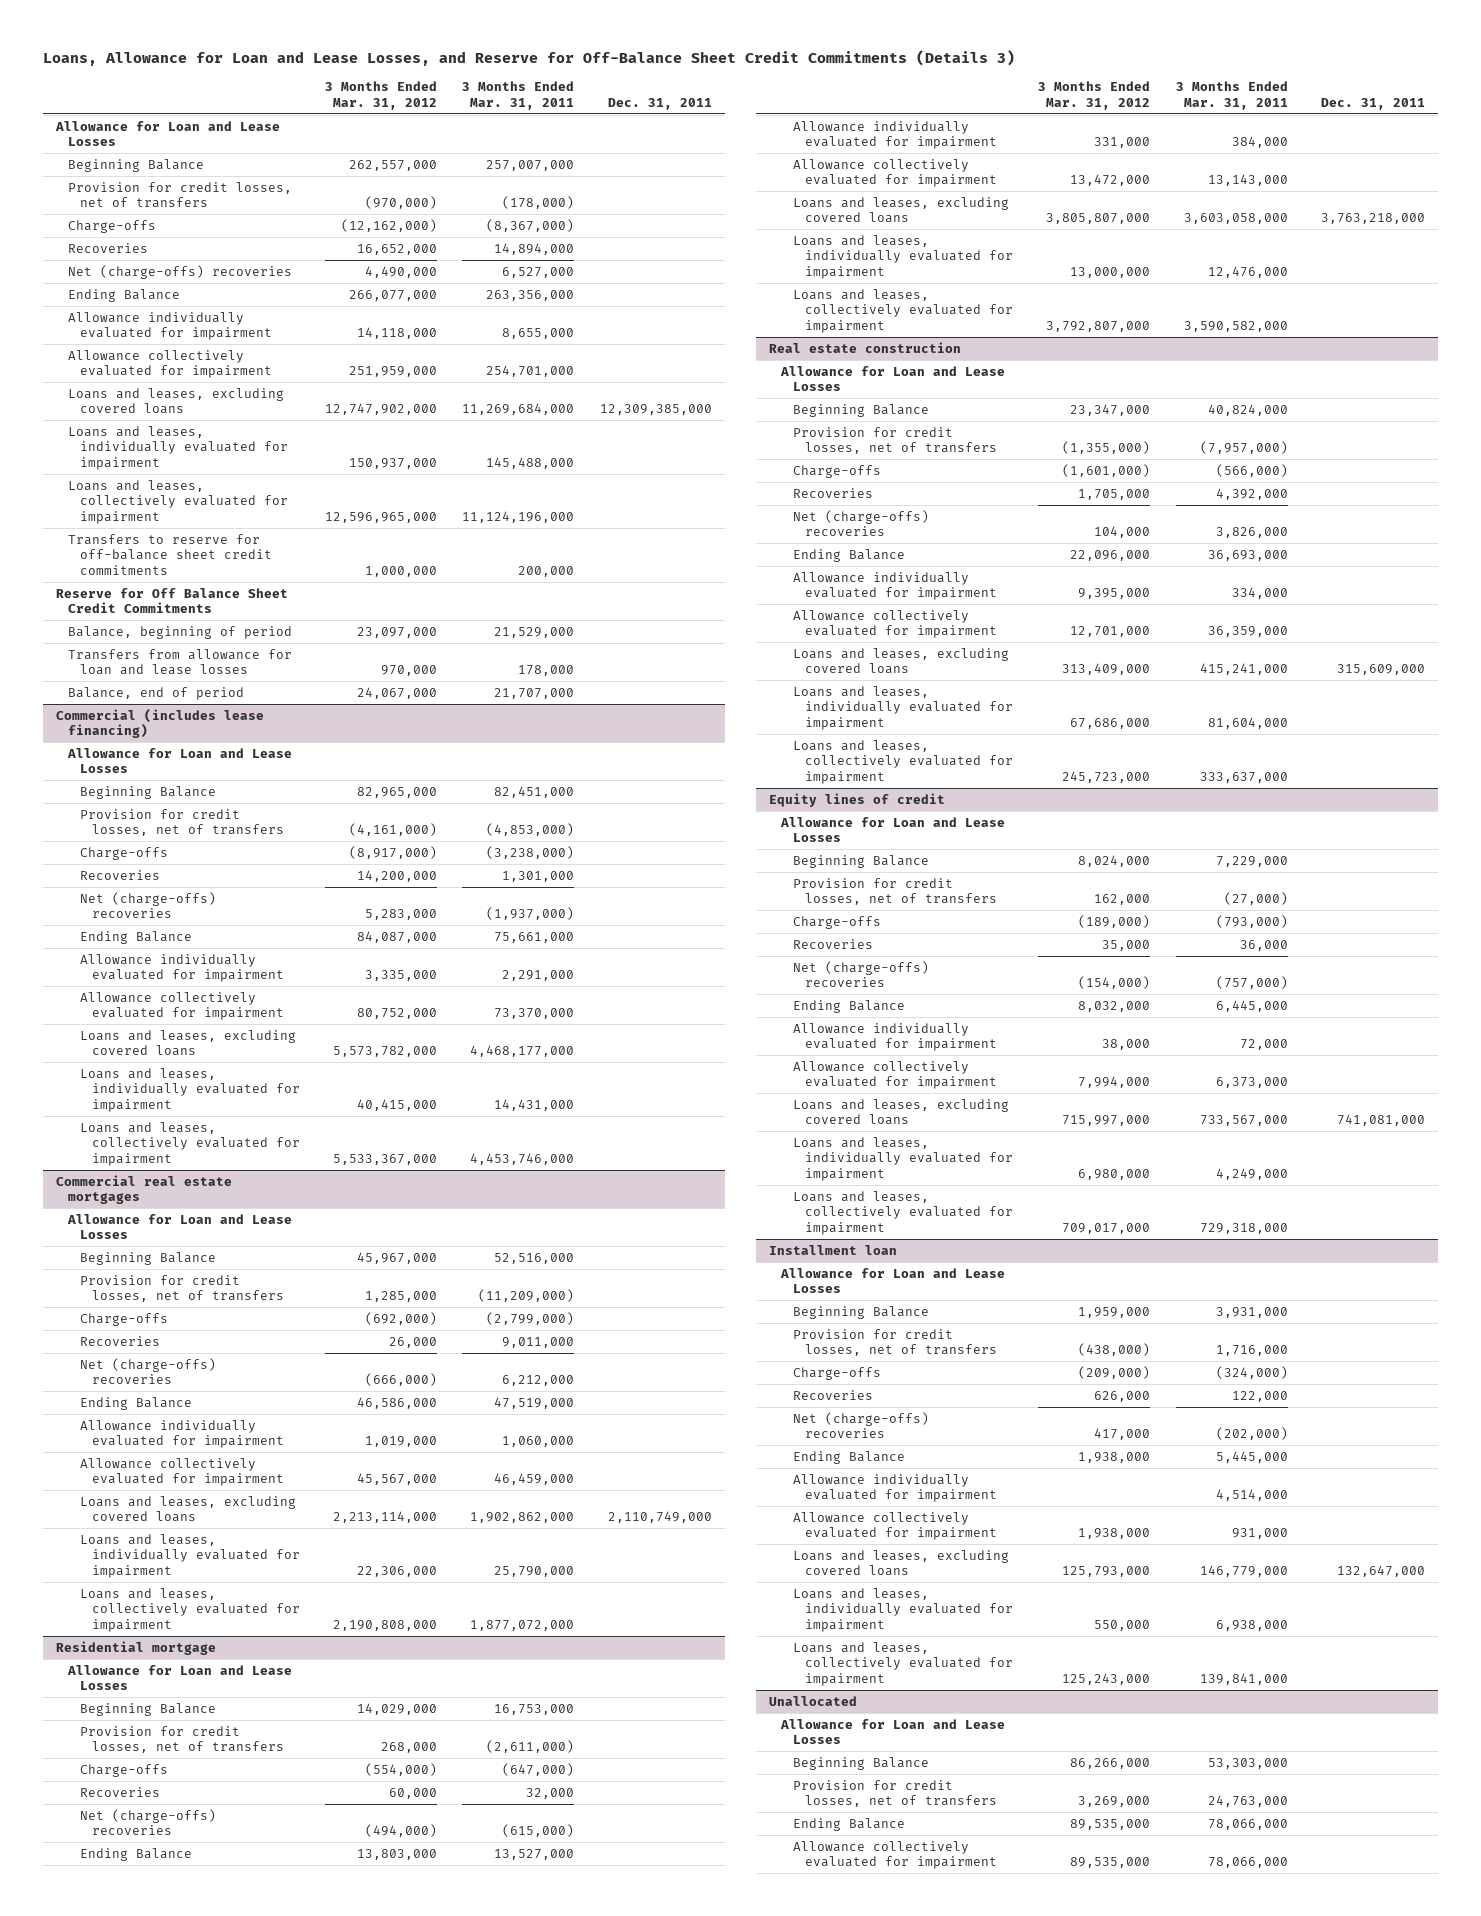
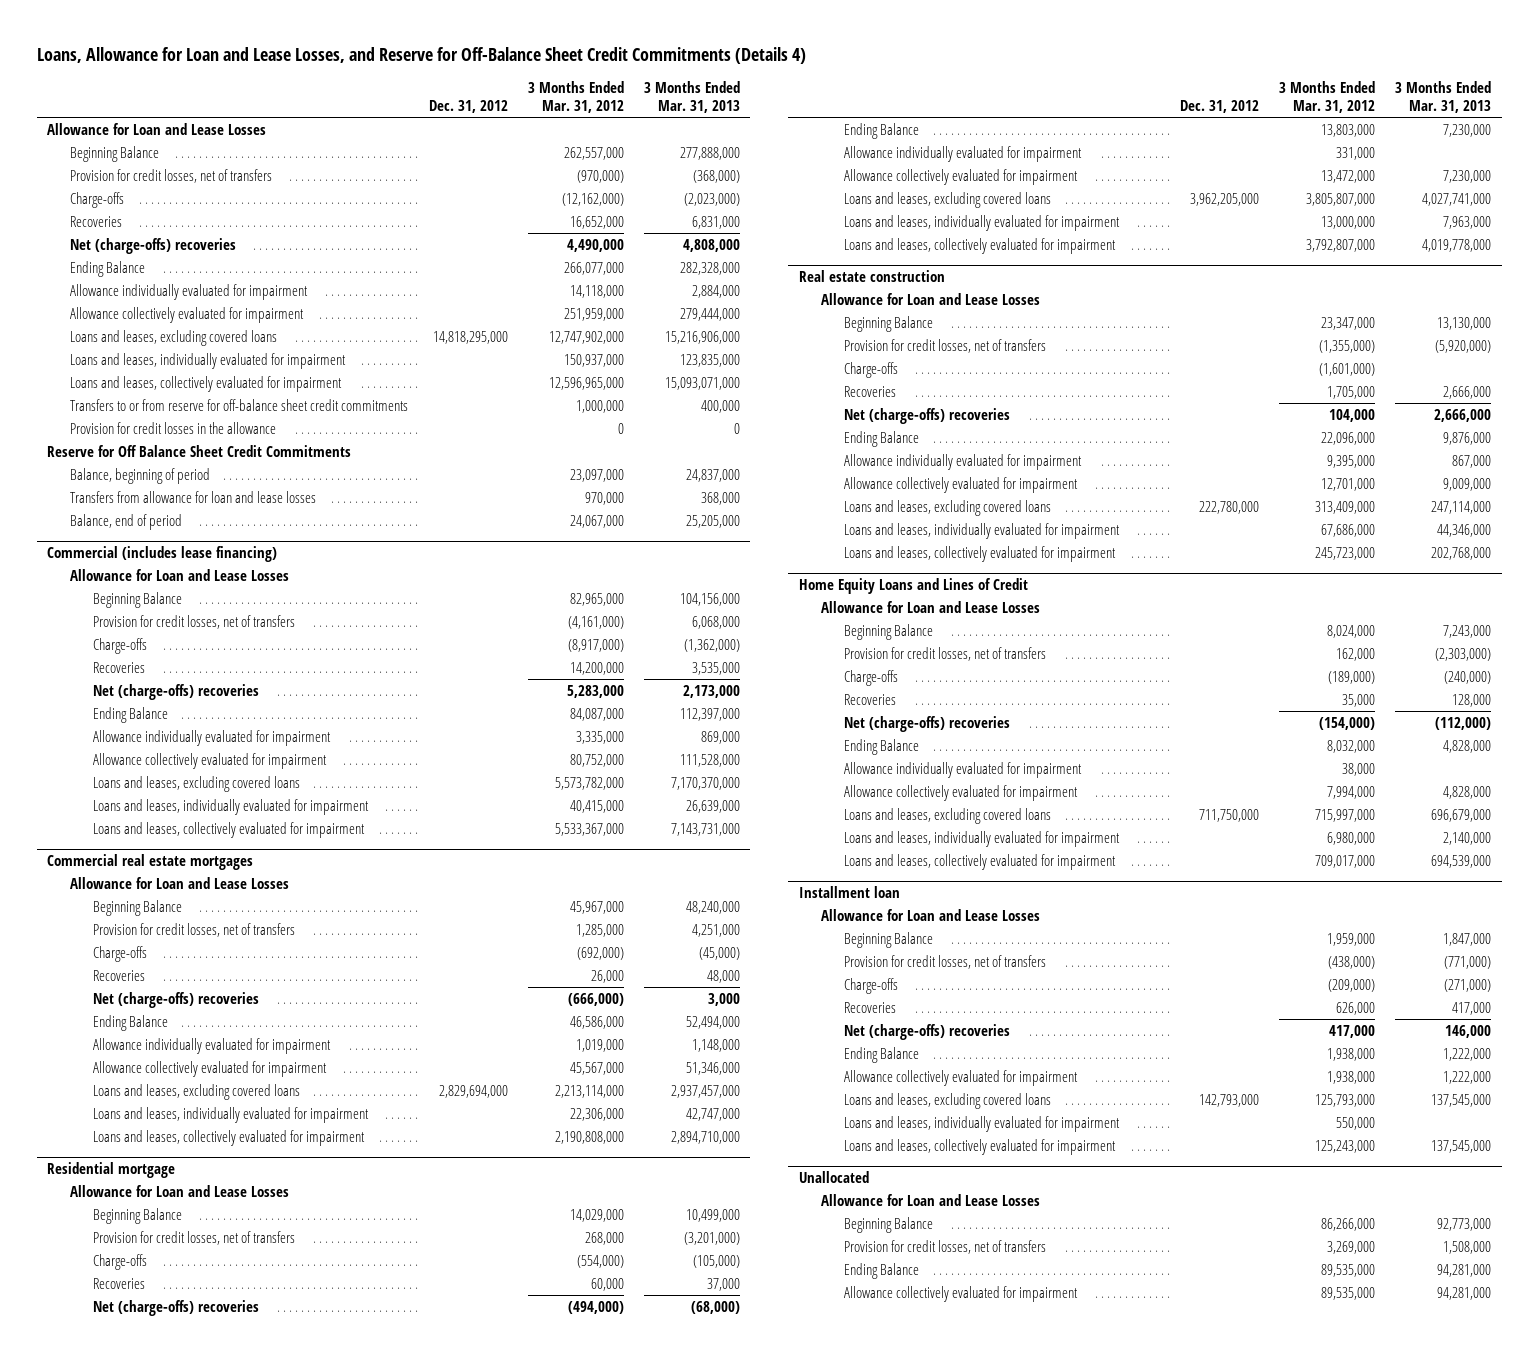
- Loans, Allowance for Loan and Lease Losses, and Reserve for Off-Balance Sheet Credit Commitments (Details 3)
+ Loans, Allowance for Loan and Lease Losses, and Reserve for Off-Balance Sheet Credit Commitments (Details 4)
- | 3 Months Ended Mar. 31, 2012 | 3 Months Ended Mar. 31, 2011 | Dec. 31, 2011
+ | Dec. 31, 2012 | 3 Months Ended Mar. 31, 2012 | 3 Months Ended Mar. 31, 2013
- Transfers to reserve for off-balance sheet credit commitments | 1,000,000 | 200,000 |
+ Transfers to or from reserve for off-balance sheet credit commitments | | 1,000,000 | 400,000
+ Provision for credit losses in the allowance | | 0 | 0
- Equity lines of credit
+ Home Equity Loans and Lines of Credit
@ Installment loan
- Allowance individually evaluated for impairment | | 4,514,000 |

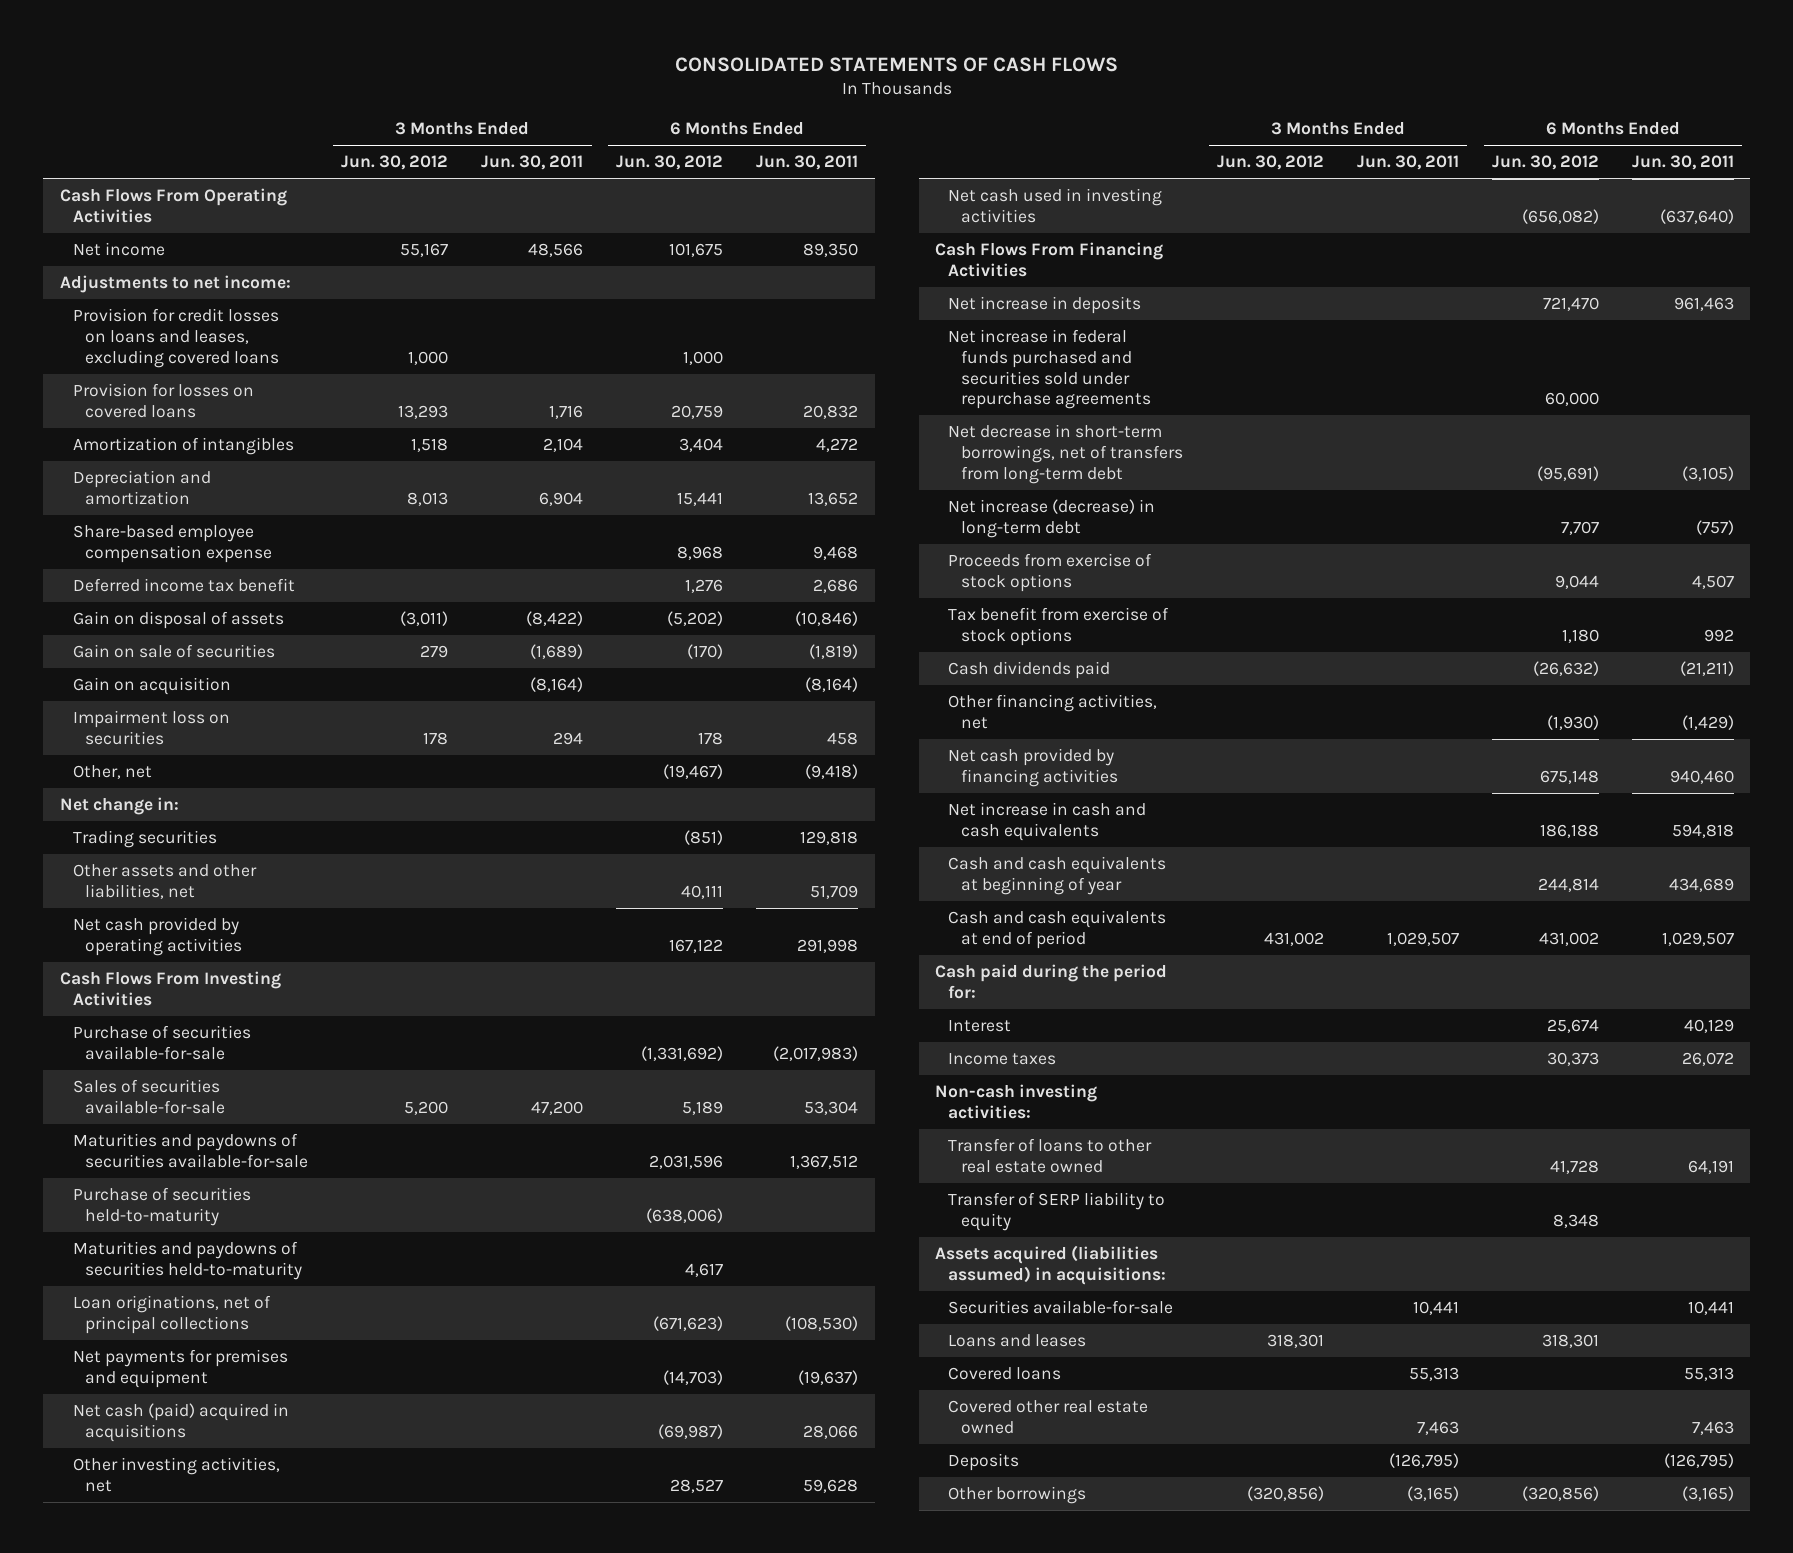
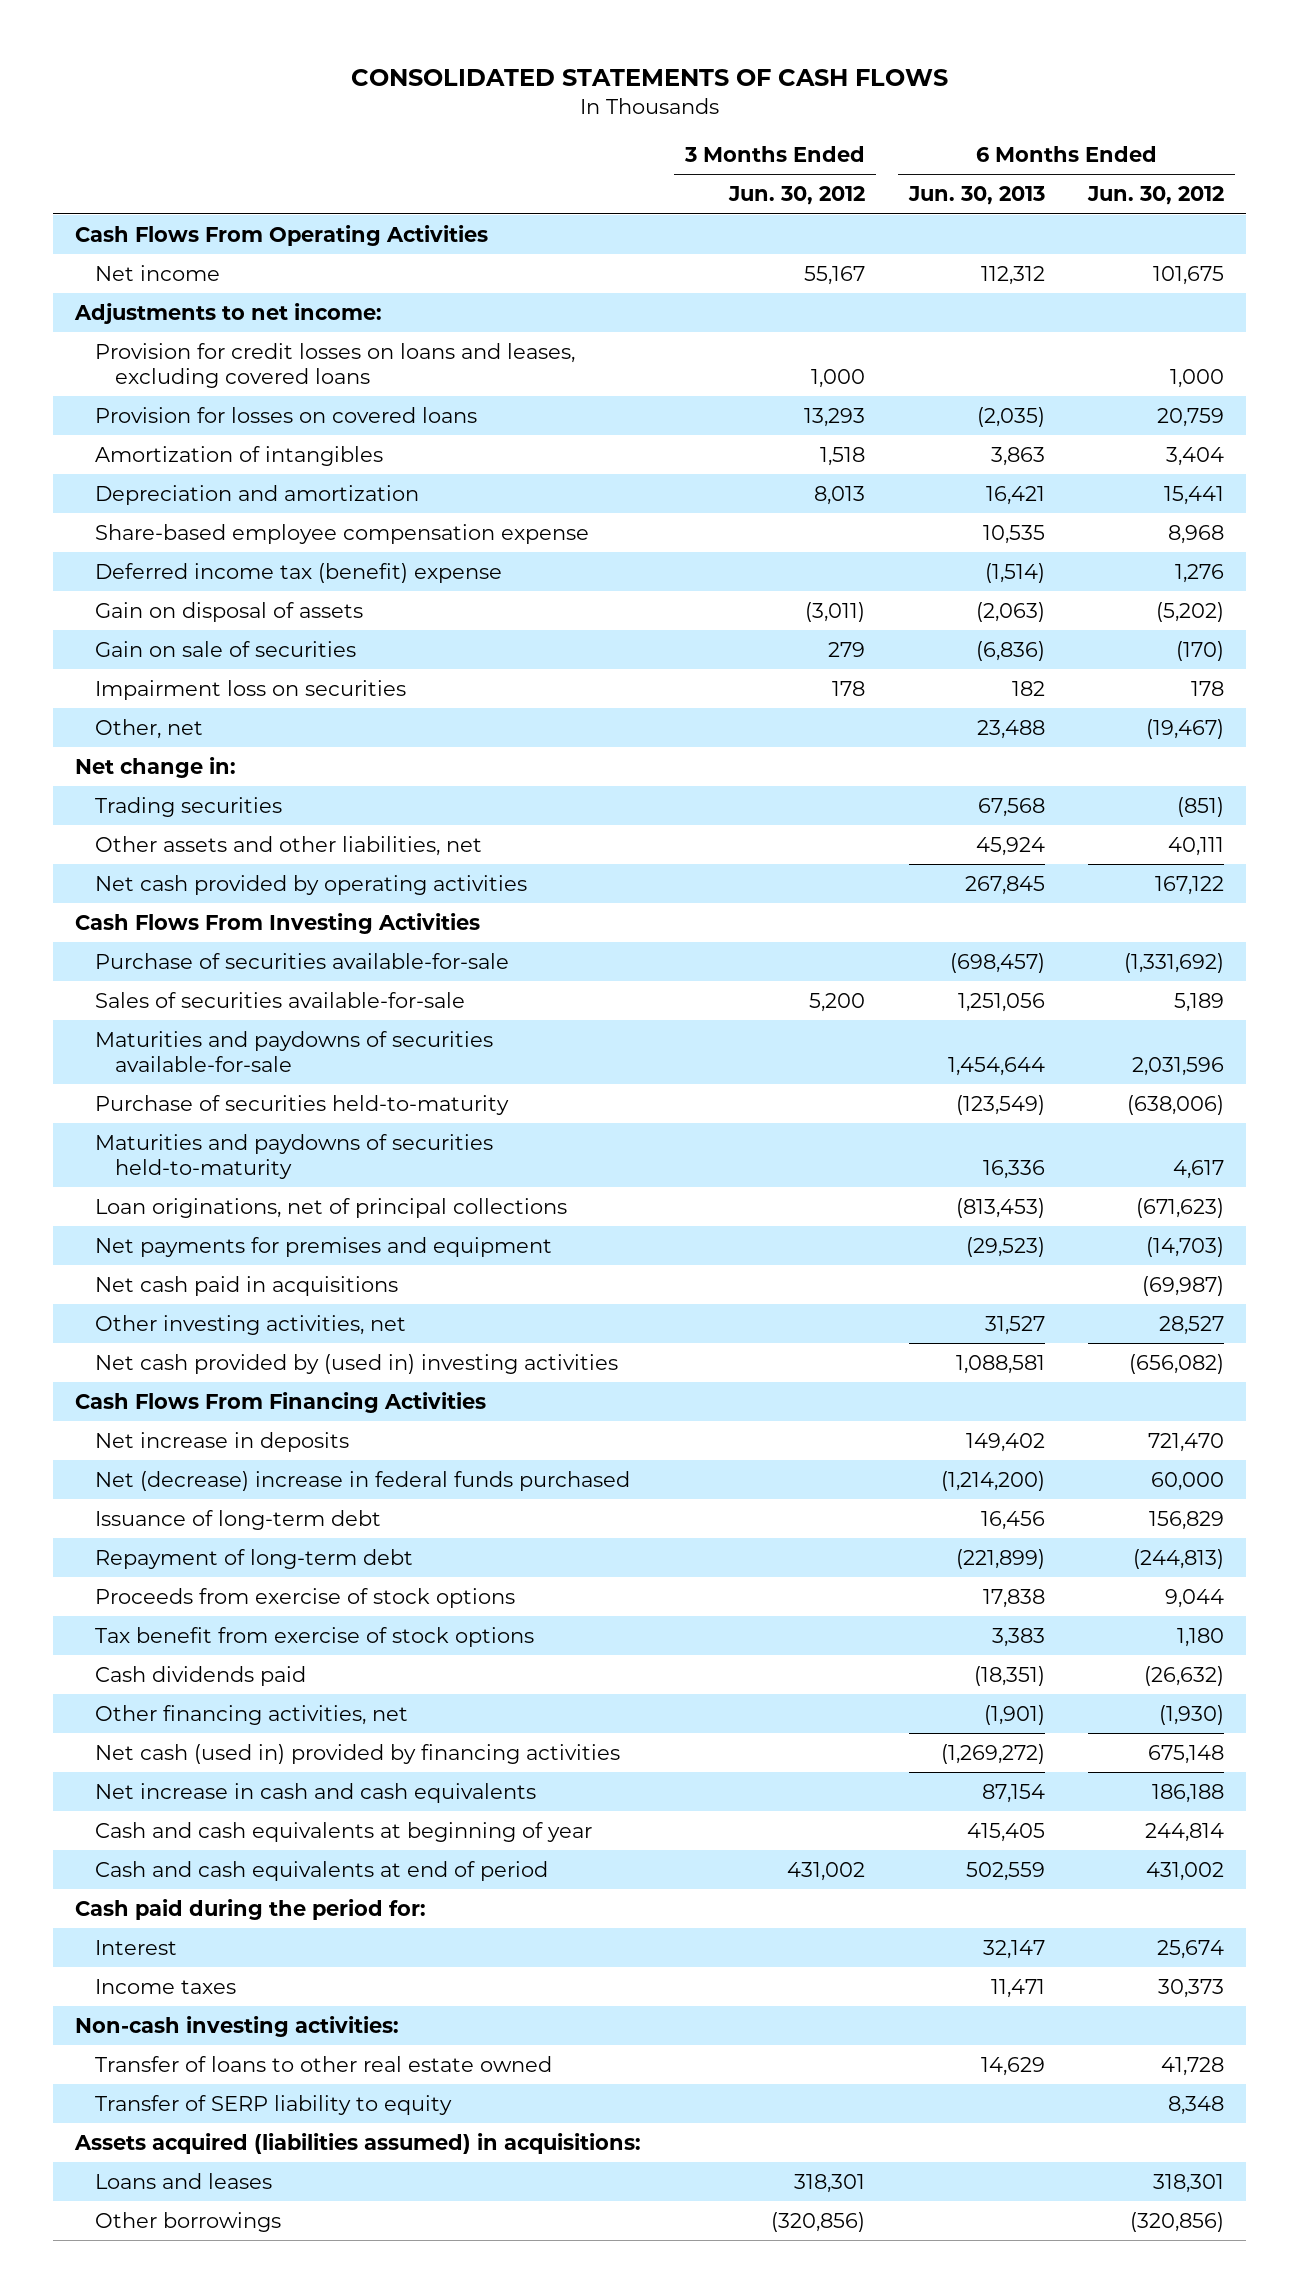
- | 3 Months Ended Jun. 30, 2012 | 3 Months Ended Jun. 30, 2011 | 6 Months Ended Jun. 30, 2012 | 6 Months Ended Jun. 30, 2011
+ | 3 Months Ended Jun. 30, 2012 | 6 Months Ended Jun. 30, 2013 | 6 Months Ended Jun. 30, 2012
- Deferred income tax benefit | | | 1,276 | 2,686
+ Deferred income tax (benefit) expense | | (1,514) | 1,276
- Gain on acquisition | | (8,164) | | (8,164)
- Net cash (paid) acquired in acquisitions | | | (69,987) | 28,066
+ Net cash paid in acquisitions | | | (69,987)
- Net cash used in investing activities | | | (656,082) | (637,640)
+ Net cash provided by (used in) investing activities | | 1,088,581 | (656,082)
- Net increase in federal funds purchased and securities sold under repurchase agreements | | | 60,000 |
- Net decrease in short-term borrowings, net of transfers from long-term debt | | | (95,691) | (3,105)
- Net increase (decrease) in long-term debt | | | 7,707 | (757)
+ Net (decrease) increase in federal funds purchased | | (1,214,200) | 60,000
+ Issuance of long-term debt | | 16,456 | 156,829
+ Repayment of long-term debt | | (221,899) | (244,813)
- Net cash provided by financing activities | | | 675,148 | 940,460
+ Net cash (used in) provided by financing activities | | (1,269,272) | 675,148
- Securities available-for-sale | | 10,441 | | 10,441
- Covered loans | | 55,313 | | 55,313
- Covered other real estate owned | | 7,463 | | 7,463
- Deposits | | (126,795) | | (126,795)

